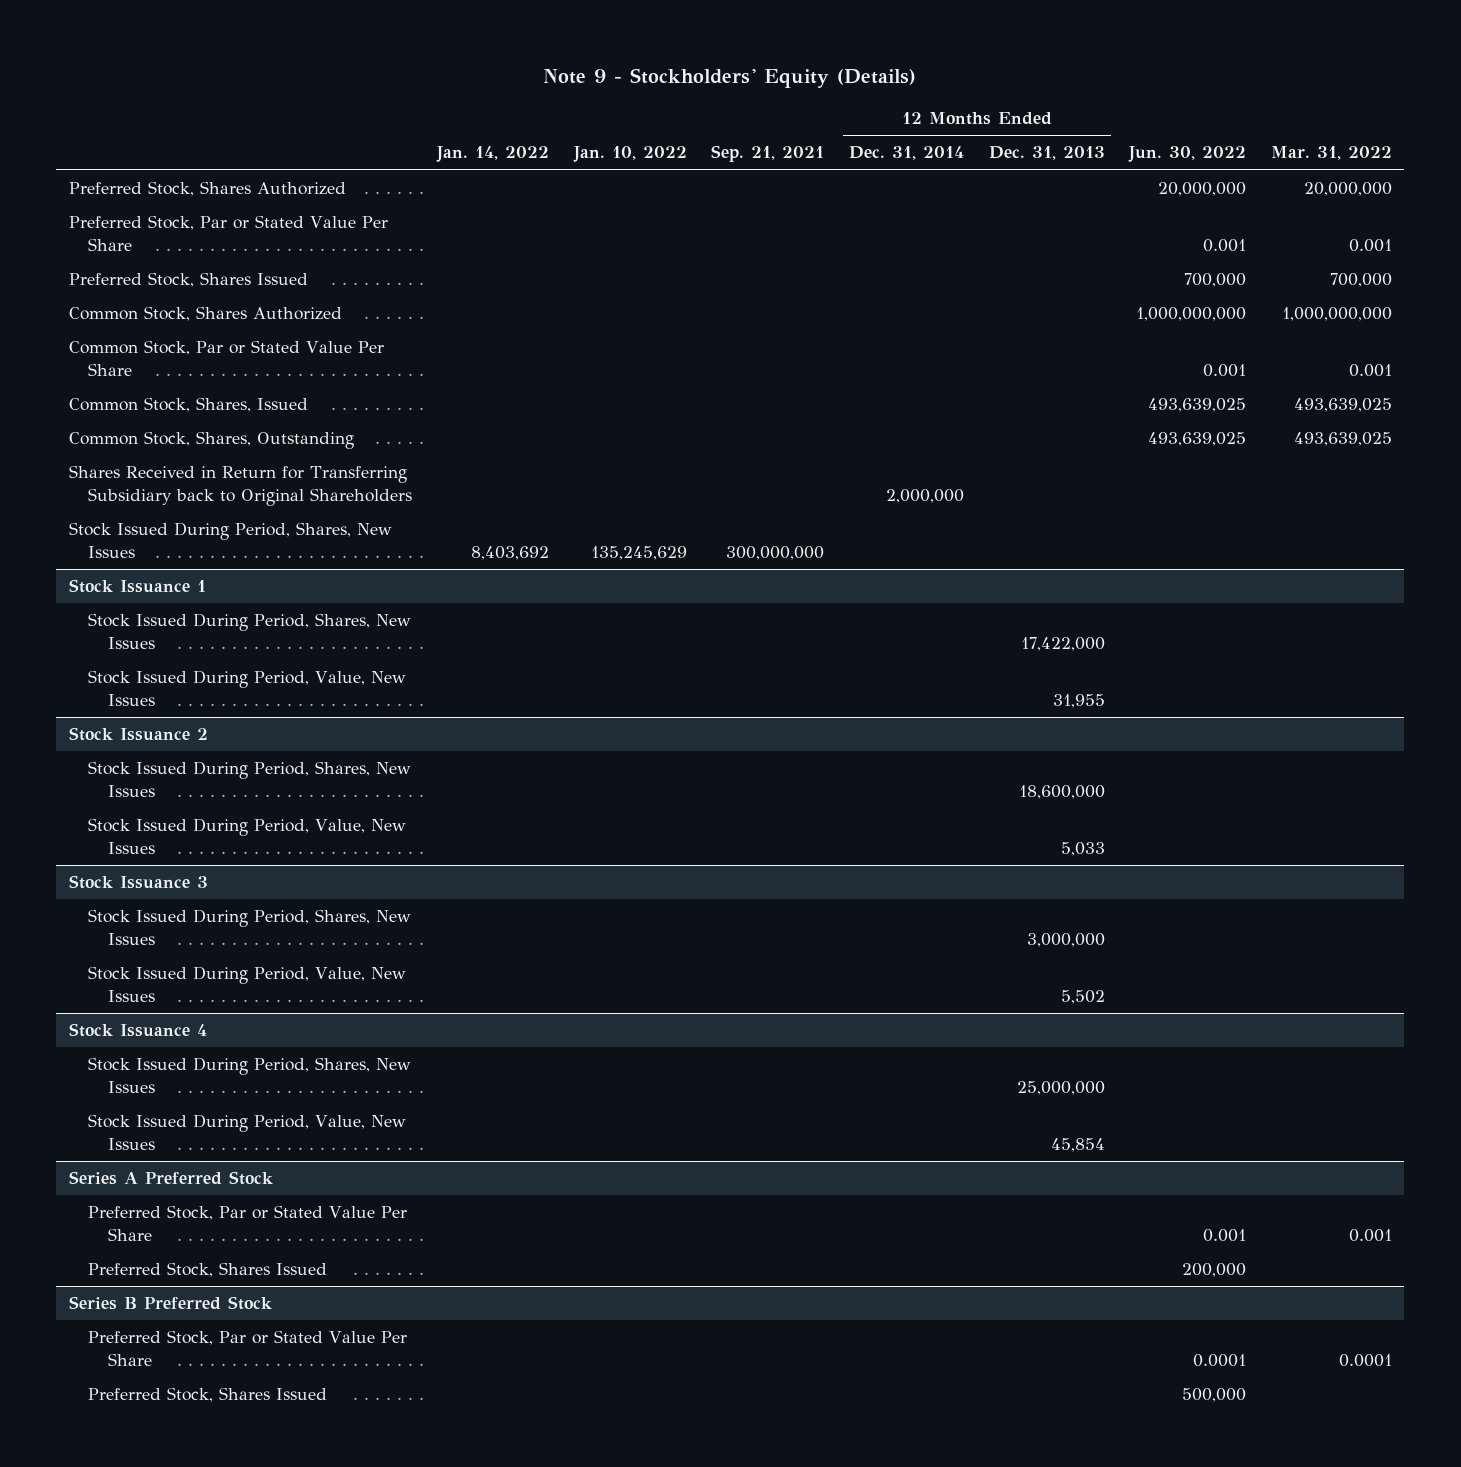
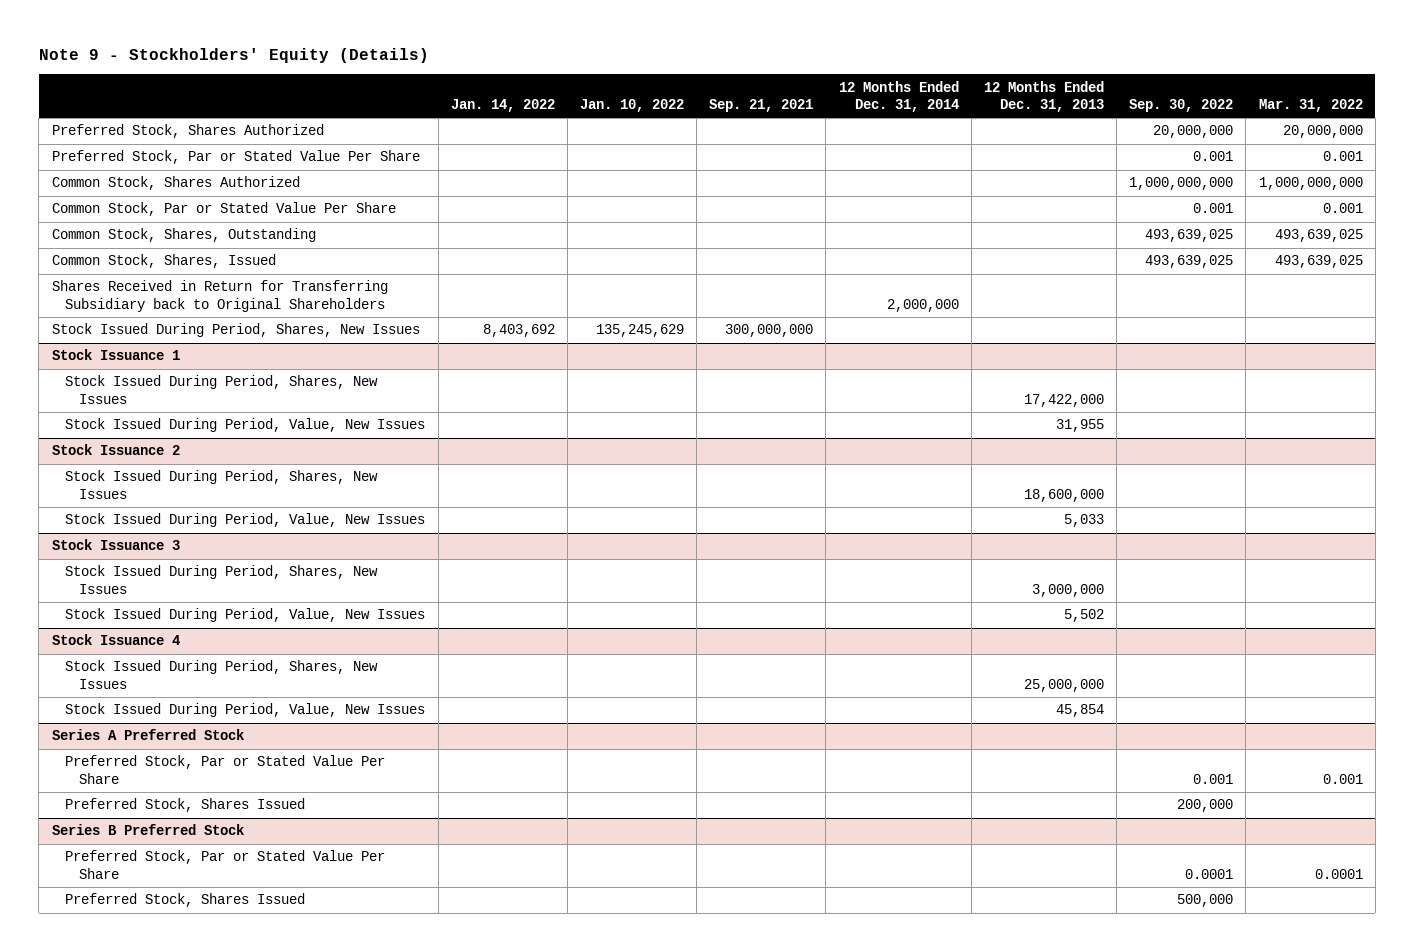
- | Jan. 14, 2022 | Jan. 10, 2022 | Sep. 21, 2021 | 12 Months Ended Dec. 31, 2014 | 12 Months Ended Dec. 31, 2013 | Jun. 30, 2022 | Mar. 31, 2022
+ | Jan. 14, 2022 | Jan. 10, 2022 | Sep. 21, 2021 | 12 Months Ended Dec. 31, 2014 | 12 Months Ended Dec. 31, 2013 | Sep. 30, 2022 | Mar. 31, 2022
- Preferred Stock, Shares Issued | | | | | | 700,000 | 700,000
moved down: Common Stock, Shares, Issued | | | | | | 493,639,025 | 493,639,025

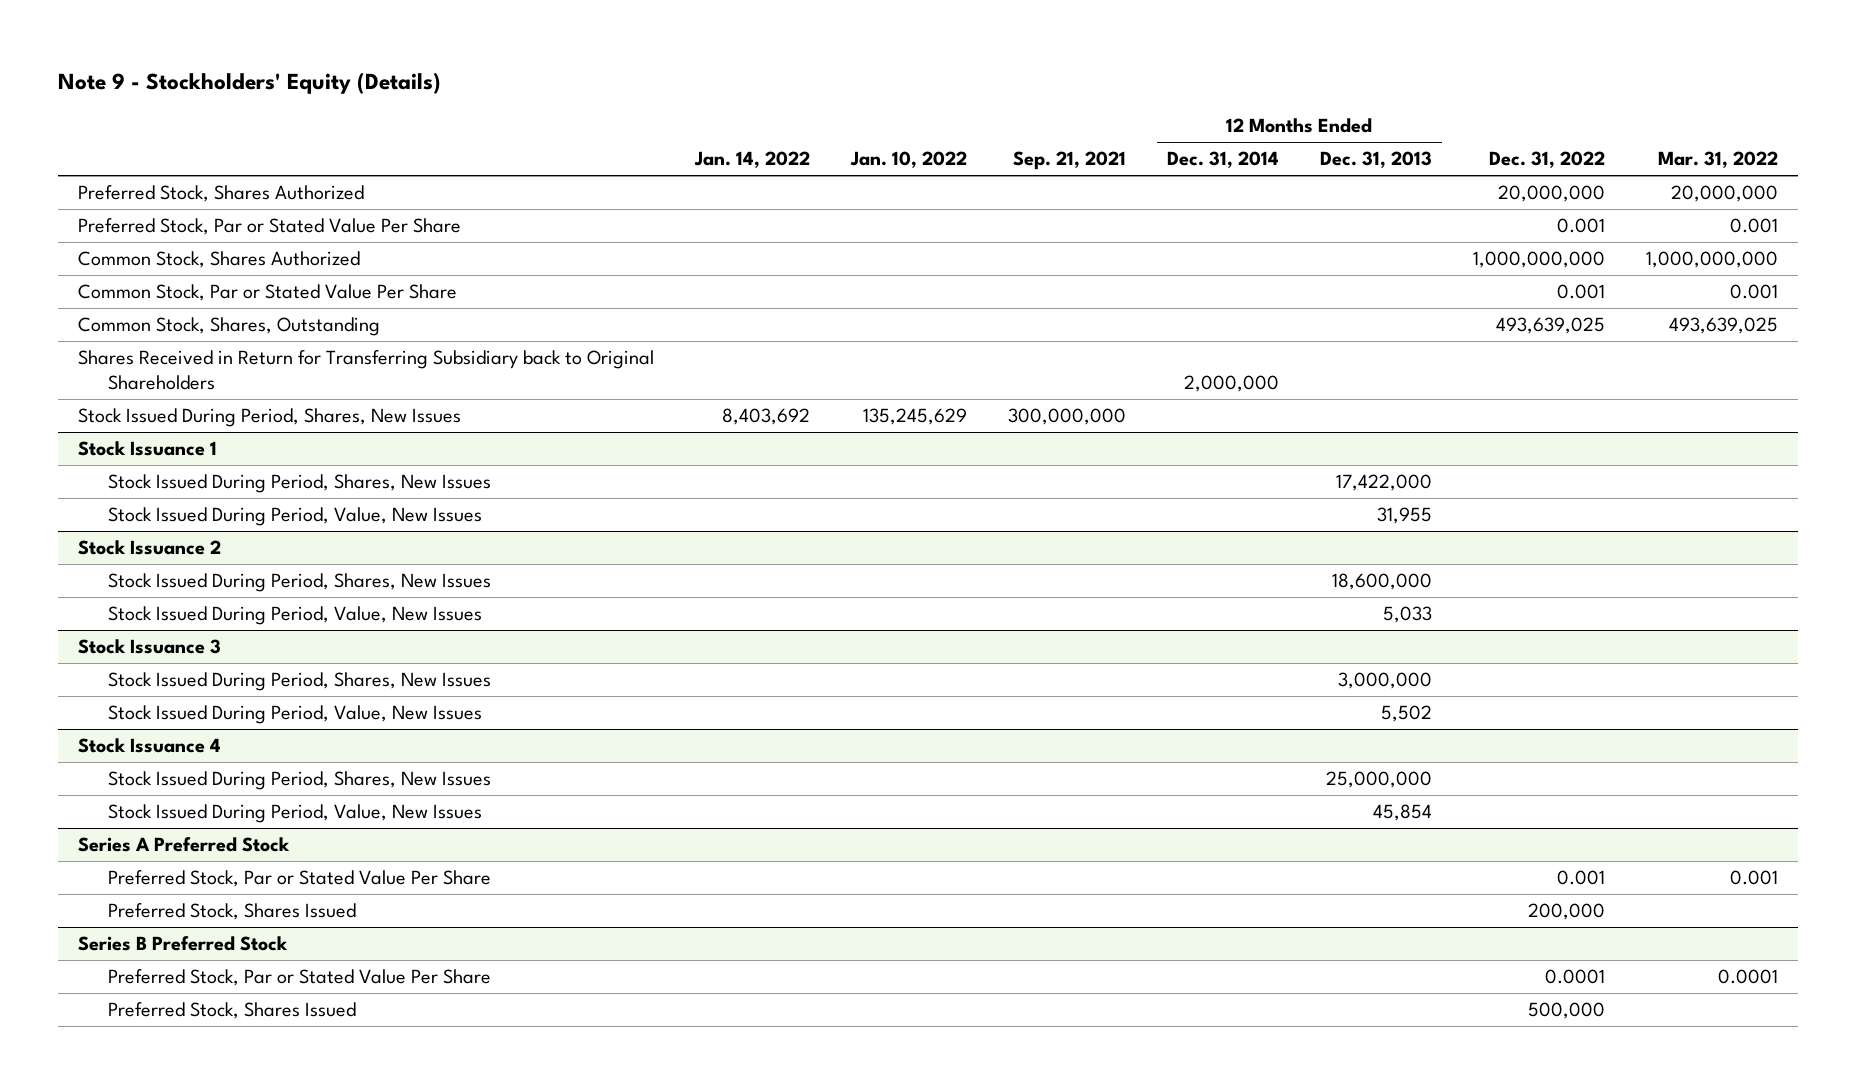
- | Jan. 14, 2022 | Jan. 10, 2022 | Sep. 21, 2021 | 12 Months Ended Dec. 31, 2014 | 12 Months Ended Dec. 31, 2013 | Sep. 30, 2022 | Mar. 31, 2022
+ | Jan. 14, 2022 | Jan. 10, 2022 | Sep. 21, 2021 | 12 Months Ended Dec. 31, 2014 | 12 Months Ended Dec. 31, 2013 | Dec. 31, 2022 | Mar. 31, 2022
- Common Stock, Shares, Issued | | | | | | 493,639,025 | 493,639,025

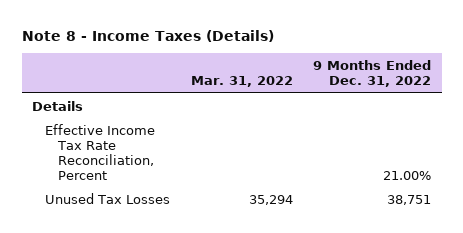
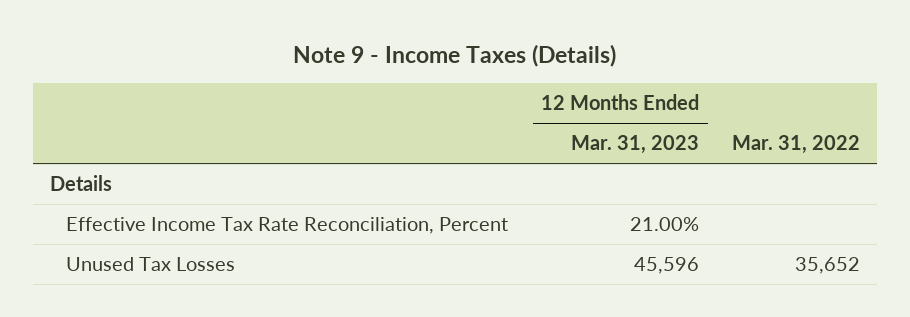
- Note 8 - Income Taxes (Details)
+ Note 9 - Income Taxes (Details)
- | Mar. 31, 2022 | 9 Months Ended Dec. 31, 2022
+ | 12 Months Ended Mar. 31, 2023 | Mar. 31, 2022
- Unused Tax Losses | 35,294 | 38,751
+ Unused Tax Losses | 45,596 | 35,652

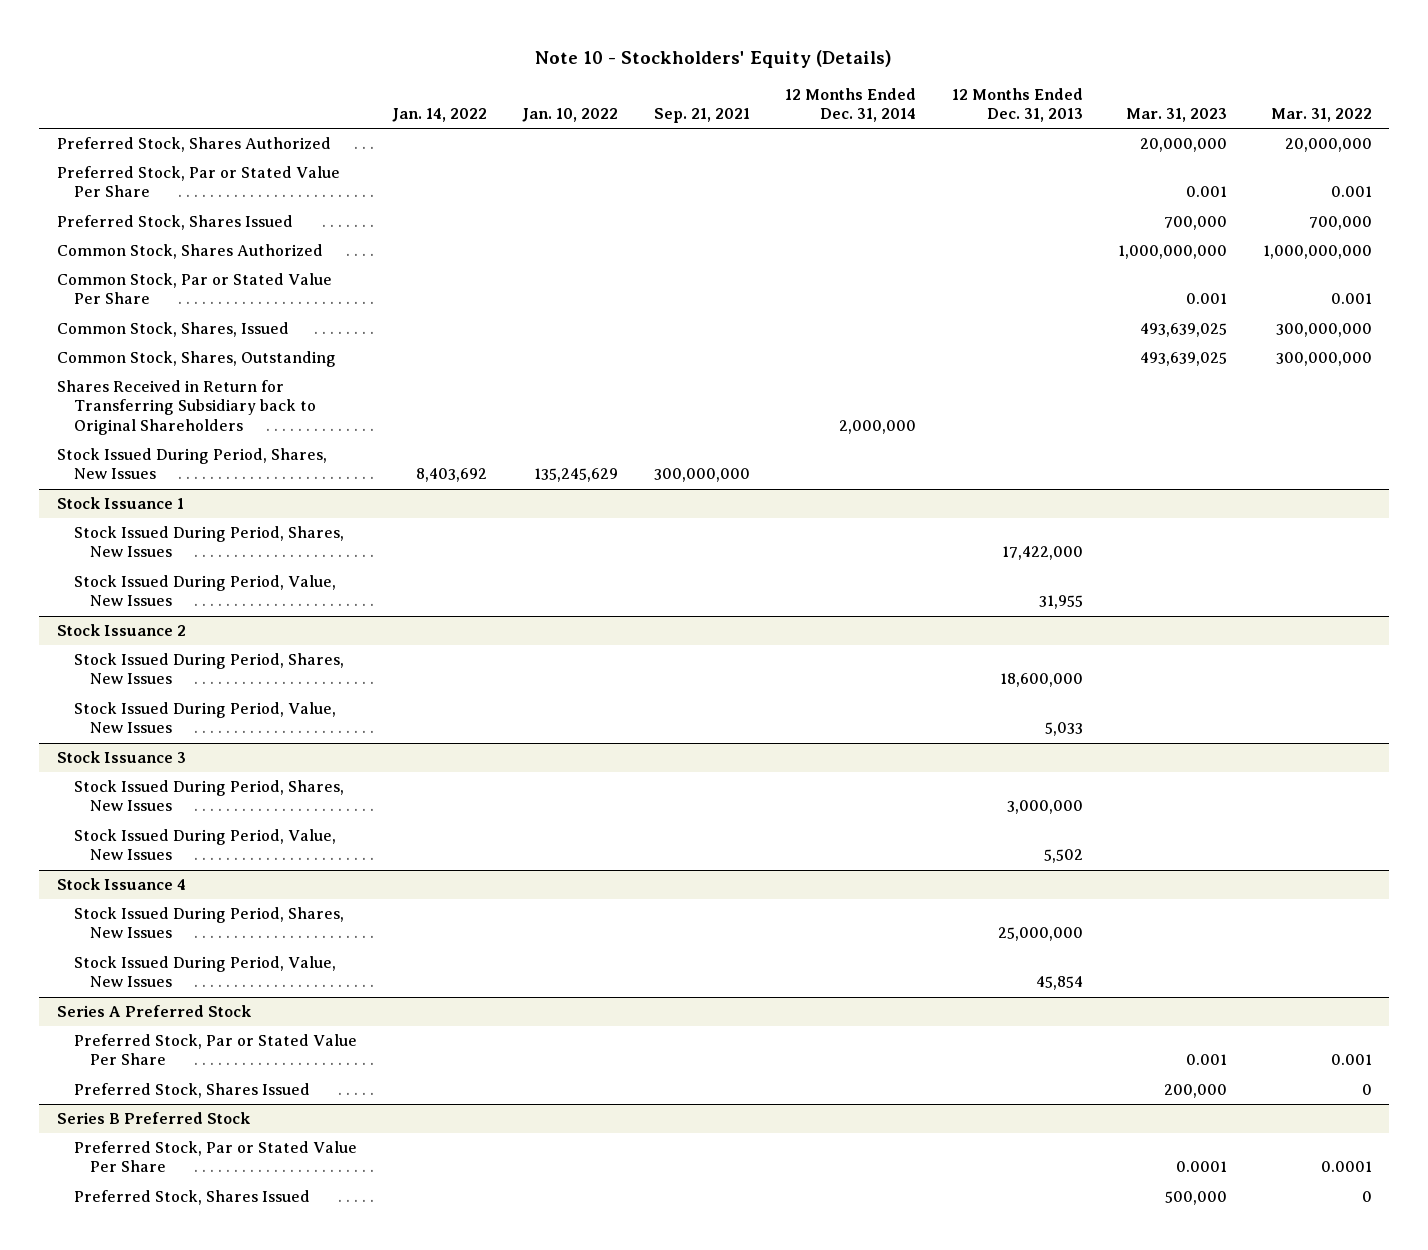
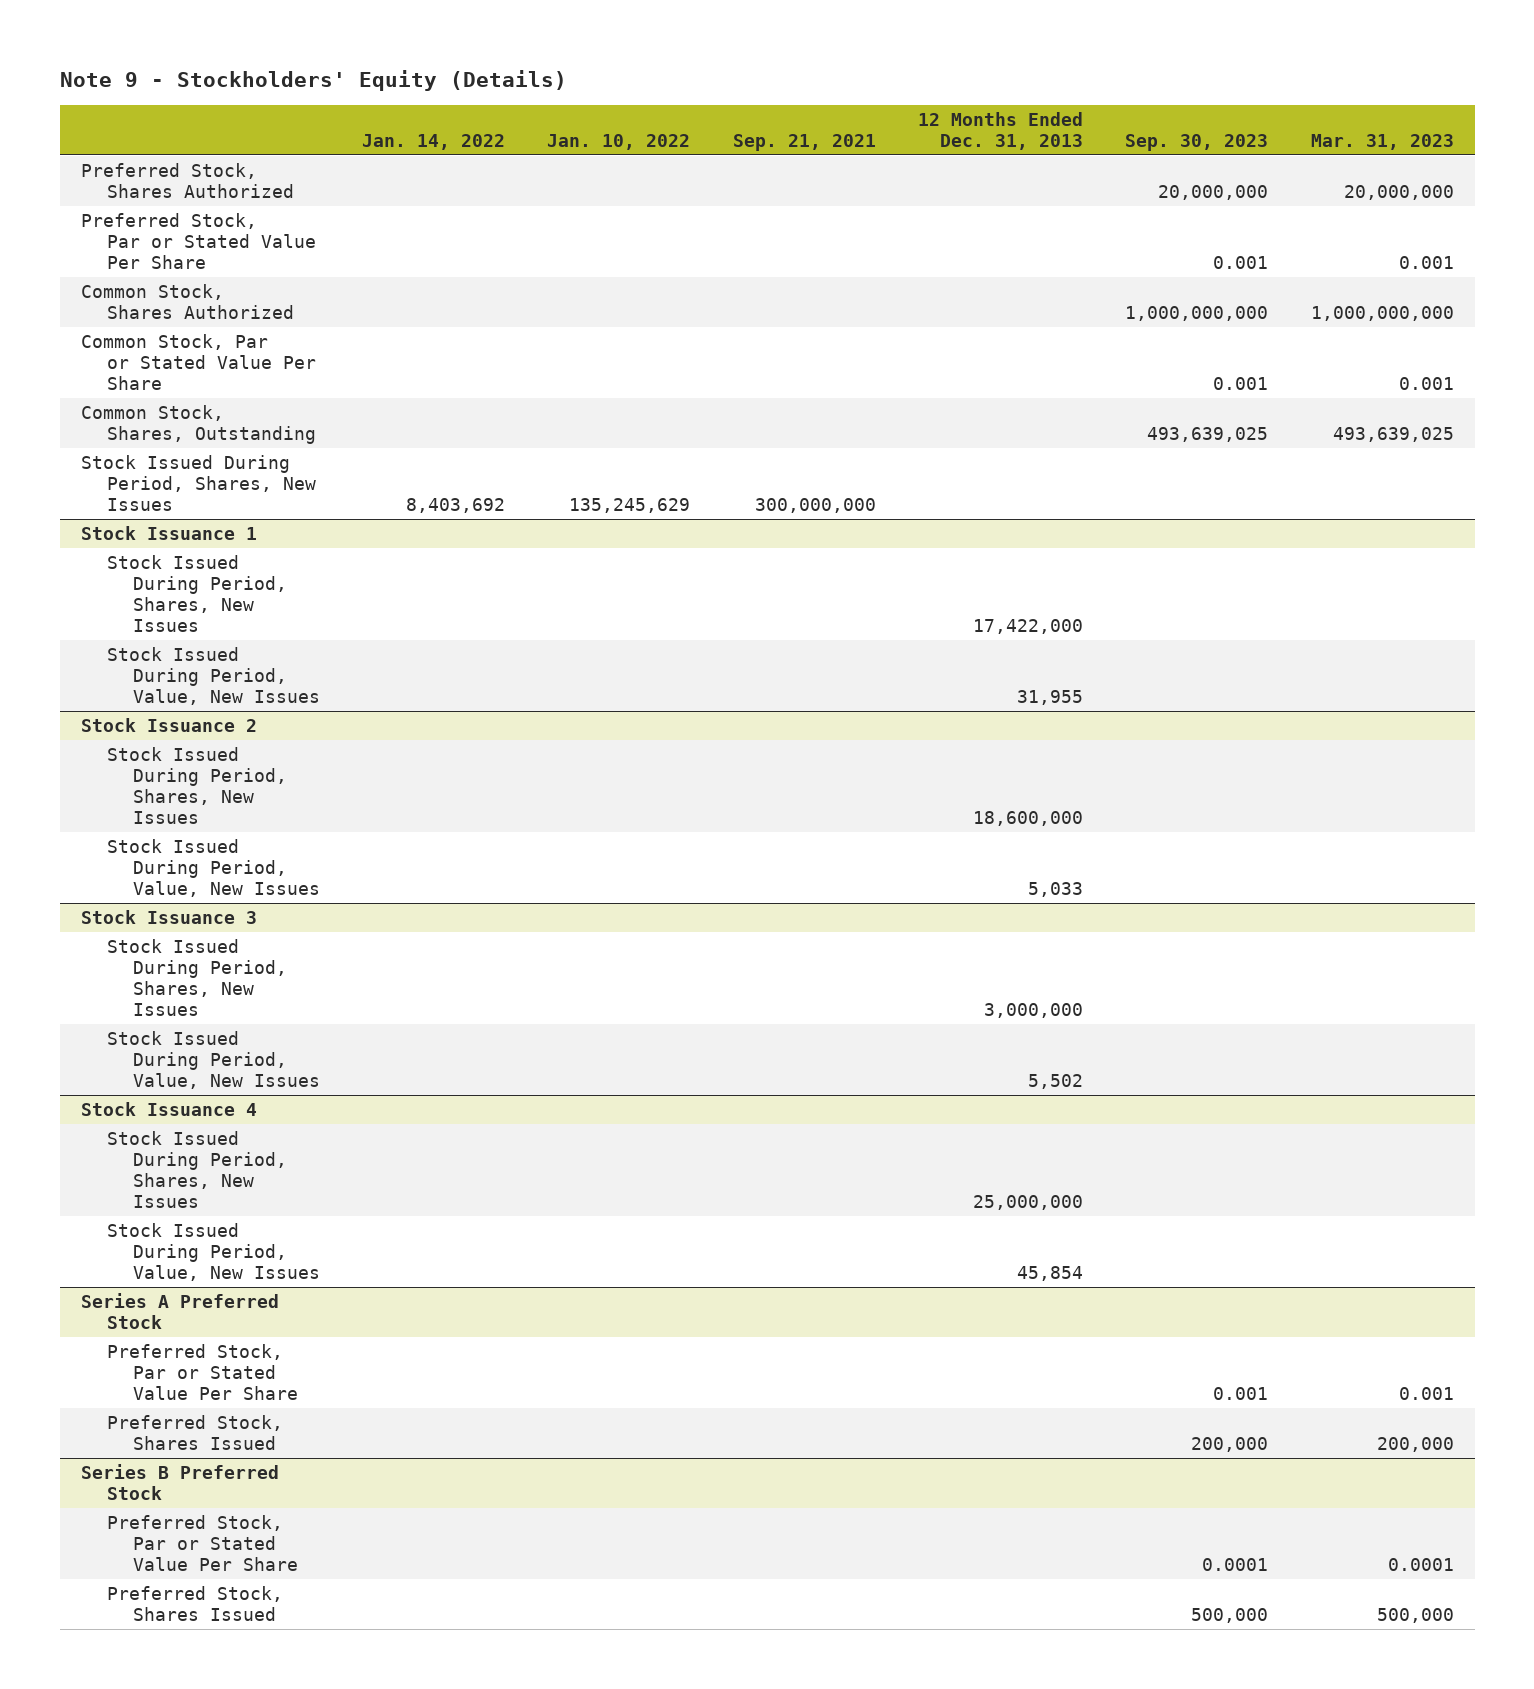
- Note 10 - Stockholders' Equity (Details)
+ Note 9 - Stockholders' Equity (Details)
- | Jan. 14, 2022 | Jan. 10, 2022 | Sep. 21, 2021 | 12 Months Ended Dec. 31, 2014 | 12 Months Ended Dec. 31, 2013 | Mar. 31, 2023 | Mar. 31, 2022
+ | Jan. 14, 2022 | Jan. 10, 2022 | Sep. 21, 2021 | 12 Months Ended Dec. 31, 2013 | Sep. 30, 2023 | Mar. 31, 2023
- Preferred Stock, Shares Issued | | | | | | 700,000 | 700,000
- Common Stock, Shares, Issued | | | | | | 493,639,025 | 300,000,000
- Shares Received in Return for Transferring Subsidiary back to Original Shareholders | | | | 2,000,000 | | |

